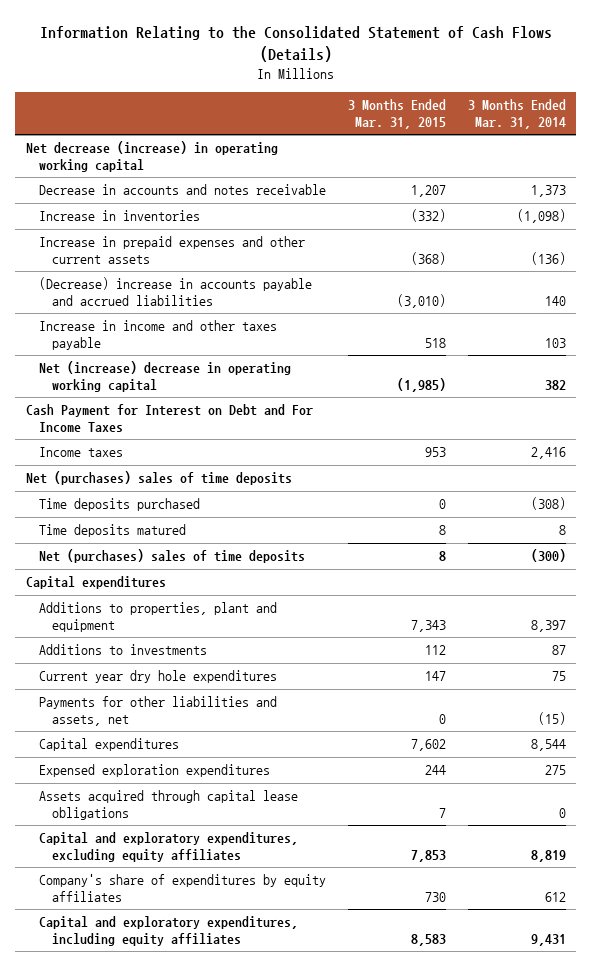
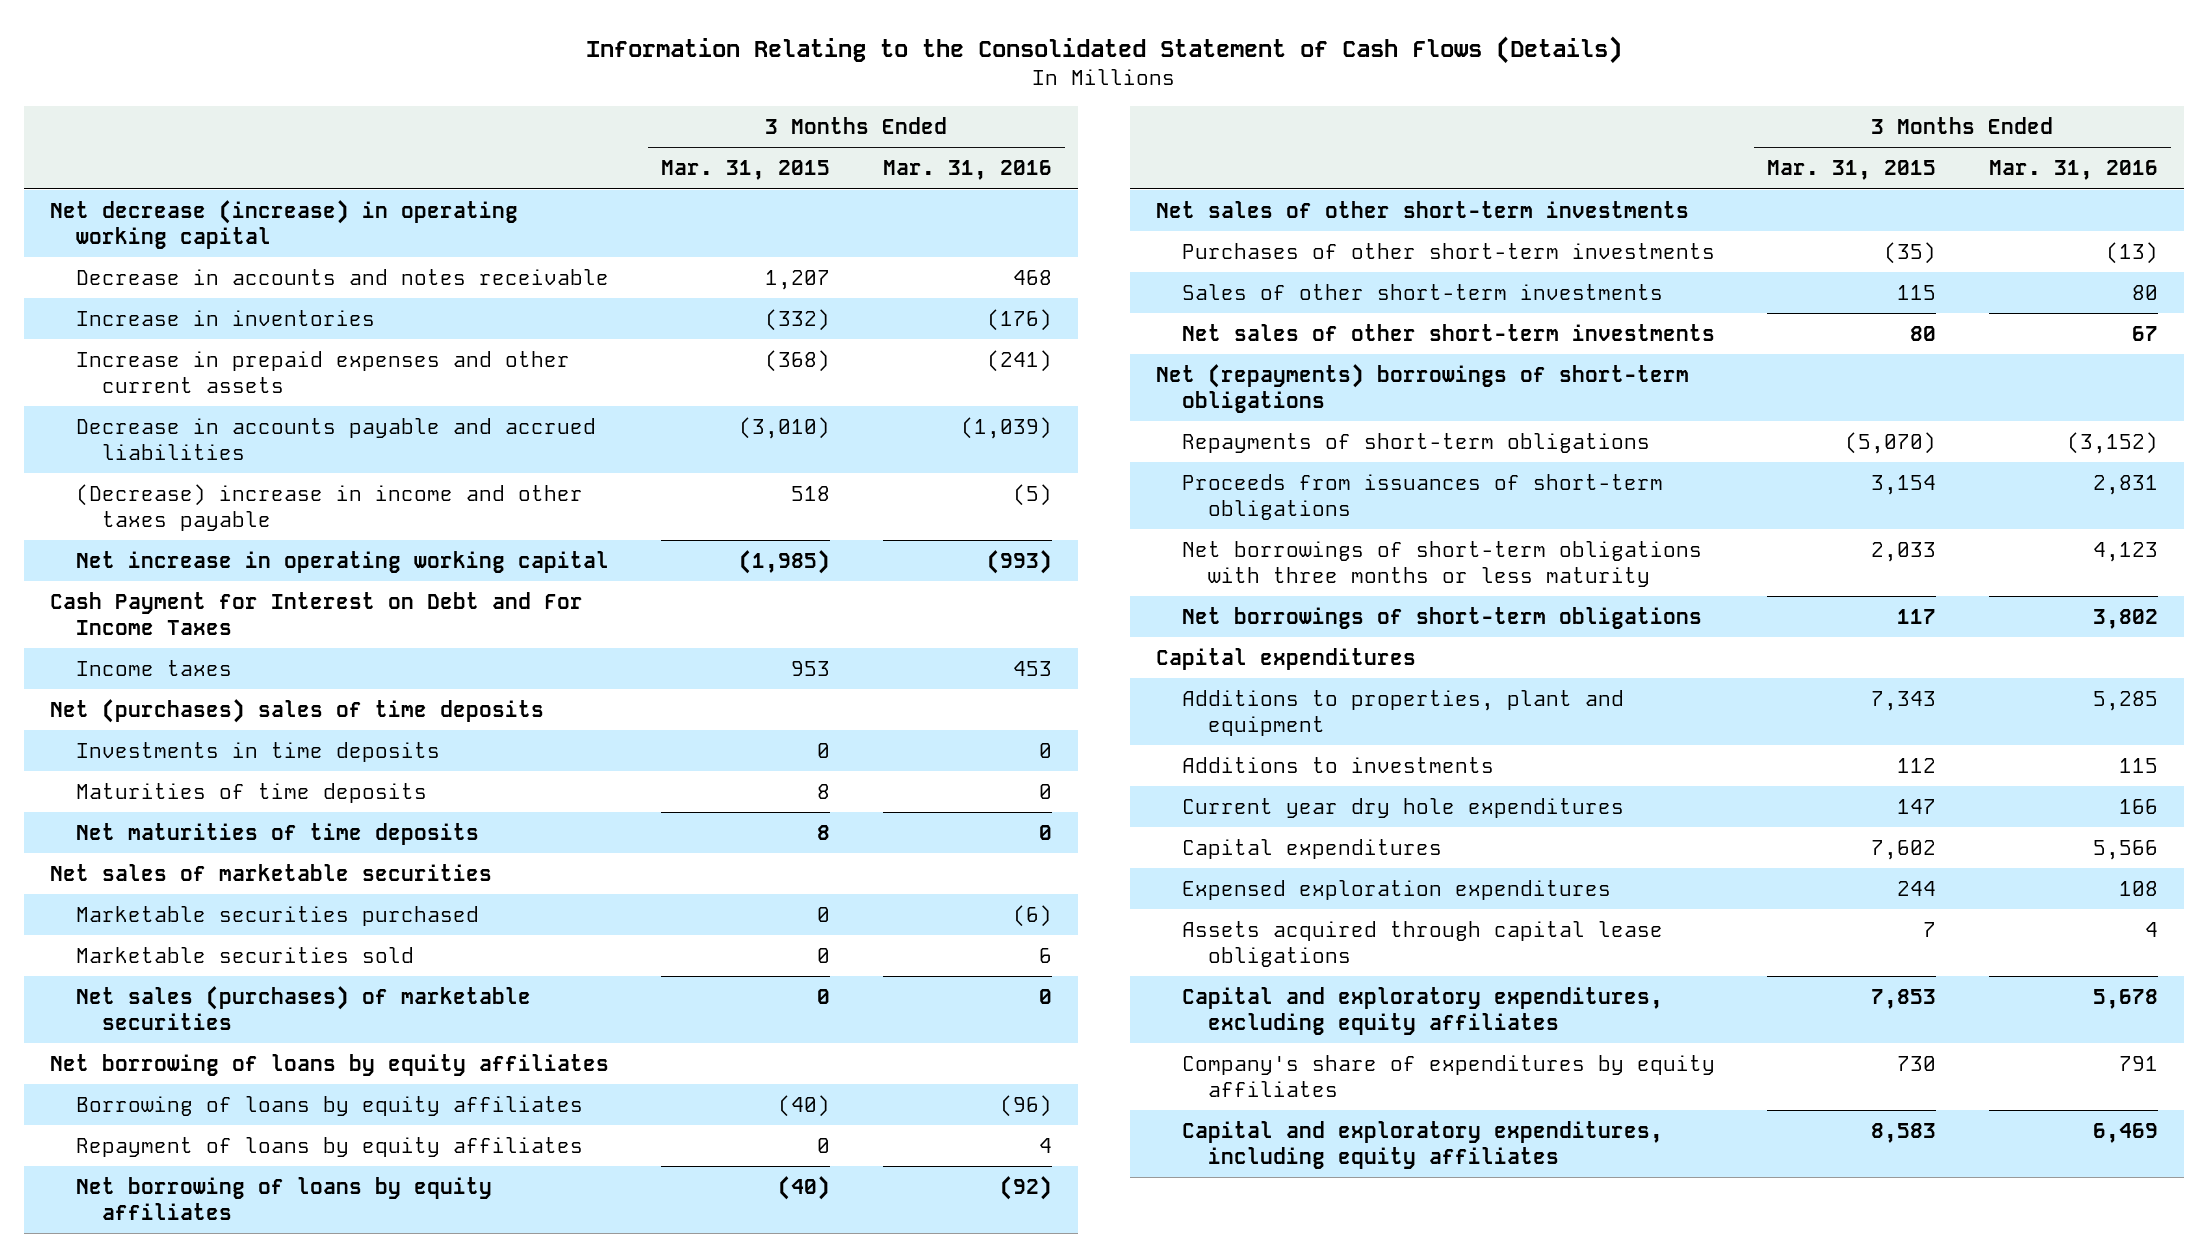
- | 3 Months Ended Mar. 31, 2015 | 3 Months Ended Mar. 31, 2014
+ | 3 Months Ended Mar. 31, 2015 | 3 Months Ended Mar. 31, 2016
- (Decrease) increase in accounts payable and accrued liabilities | (3,010) | 140
- Increase in income and other taxes payable | 518 | 103
- Net (increase) decrease in operating working capital | (1,985) | 382
+ Decrease in accounts payable and accrued liabilities | (3,010) | (1,039)
+ (Decrease) increase in income and other taxes payable | 518 | (5)
+ Net increase in operating working capital | (1,985) | (993)
- Time deposits purchased | 0 | (308)
- Time deposits matured | 8 | 8
- Net (purchases) sales of time deposits | 8 | (300)
+ Investments in time deposits | 0 | 0
+ Maturities of time deposits | 8 | 0
+ Net maturities of time deposits | 8 | 0
+ Net sales of marketable securities
+ Marketable securities purchased | 0 | (6)
+ Marketable securities sold | 0 | 6
+ Net sales (purchases) of marketable securities | 0 | 0
+ Net borrowing of loans by equity affiliates
+ Borrowing of loans by equity affiliates | (40) | (96)
+ Repayment of loans by equity affiliates | 0 | 4
+ Net borrowing of loans by equity affiliates | (40) | (92)
+ Net sales of other short-term investments
+ Purchases of other short-term investments | (35) | (13)
+ Sales of other short-term investments | 115 | 80
+ Net sales of other short-term investments | 80 | 67
+ Net (repayments) borrowings of short-term obligations
+ Repayments of short-term obligations | (5,070) | (3,152)
+ Proceeds from issuances of short-term obligations | 3,154 | 2,831
+ Net borrowings of short-term obligations with three months or less maturity | 2,033 | 4,123
+ Net borrowings of short-term obligations | 117 | 3,802
- Payments for other liabilities and assets, net | 0 | (15)

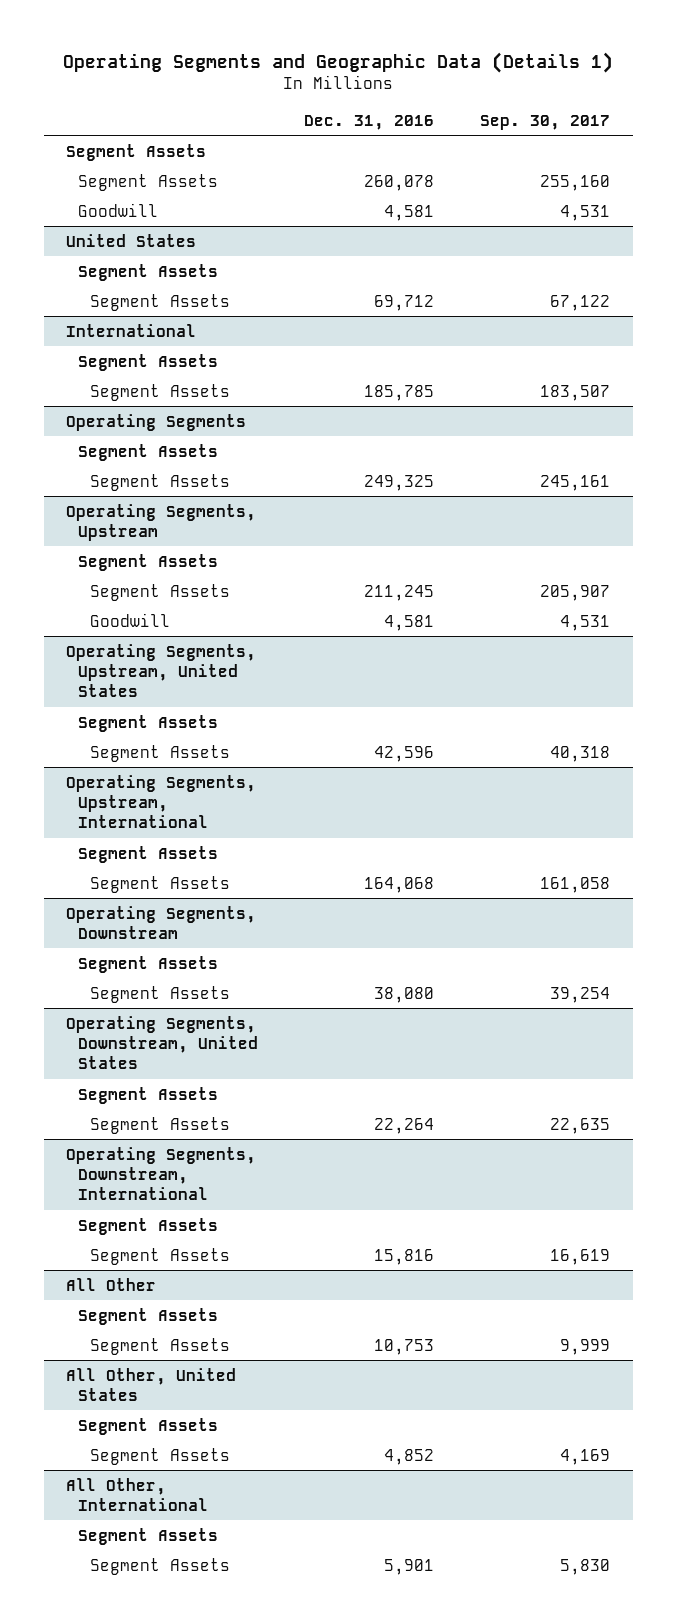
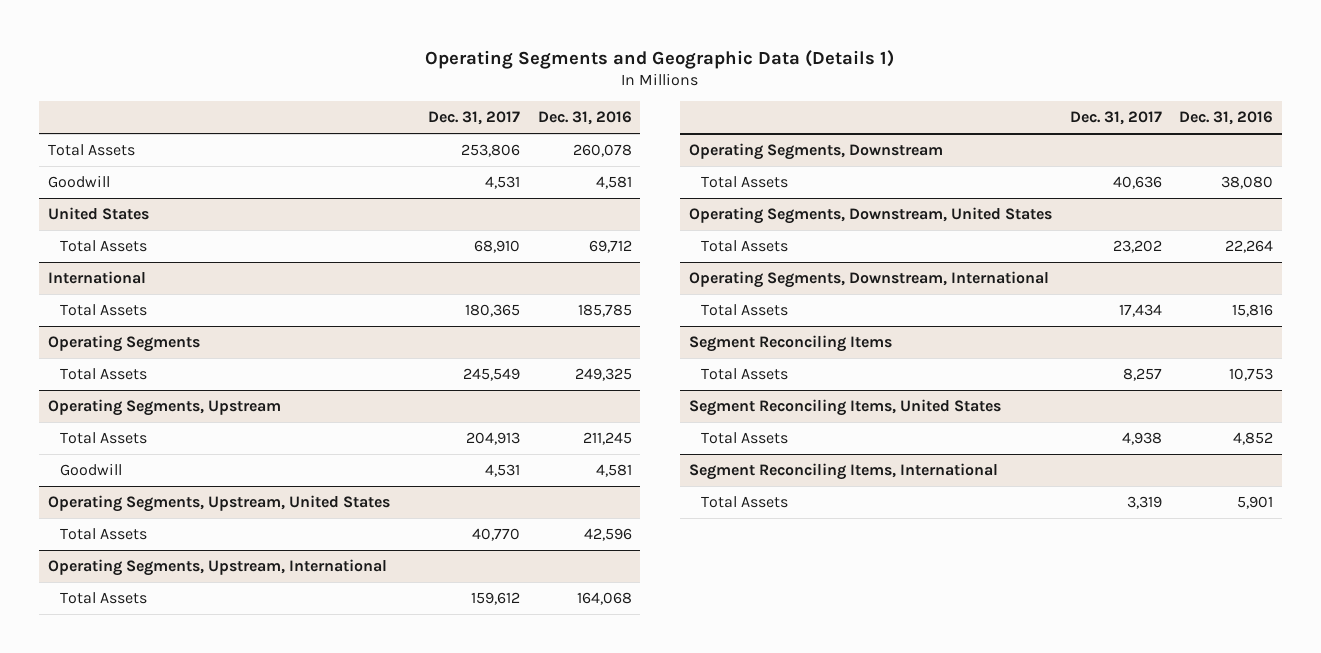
- | Dec. 31, 2016 | Sep. 30, 2017
+ | Dec. 31, 2017 | Dec. 31, 2016
- Segment Assets
- Segment Assets | 260,078 | 255,160
+ Total Assets | 253,806 | 260,078
@ United States
- Segment Assets
- Segment Assets | 69,712 | 67,122
+ Total Assets | 68,910 | 69,712
@ International
- Segment Assets
- Segment Assets | 185,785 | 183,507
+ Total Assets | 180,365 | 185,785
@ Operating Segments
- Segment Assets
- Segment Assets | 249,325 | 245,161
+ Total Assets | 245,549 | 249,325
@ Operating Segments, Upstream
- Segment Assets
- Segment Assets | 211,245 | 205,907
+ Total Assets | 204,913 | 211,245
@ Operating Segments, Upstream, United States
- Segment Assets
- Segment Assets | 42,596 | 40,318
+ Total Assets | 40,770 | 42,596
@ Operating Segments, Upstream, International
- Segment Assets
- Segment Assets | 164,068 | 161,058
+ Total Assets | 159,612 | 164,068
@ Operating Segments, Downstream
- Segment Assets
- Segment Assets | 38,080 | 39,254
+ Total Assets | 40,636 | 38,080
@ Operating Segments, Downstream, United States
- Segment Assets
- Segment Assets | 22,264 | 22,635
+ Total Assets | 23,202 | 22,264
@ Operating Segments, Downstream, International
- Segment Assets
- Segment Assets | 15,816 | 16,619
- All Other
- Segment Assets
- Segment Assets | 10,753 | 9,999
- All Other, United States
- Segment Assets
- Segment Assets | 4,852 | 4,169
- All Other, International
- Segment Assets
- Segment Assets | 5,901 | 5,830
@ Operating Segments, Downstream, International
+ Total Assets | 17,434 | 15,816
+ Segment Reconciling Items
+ Total Assets | 8,257 | 10,753
+ Segment Reconciling Items, United States
+ Total Assets | 4,938 | 4,852
+ Segment Reconciling Items, International
+ Total Assets | 3,319 | 5,901

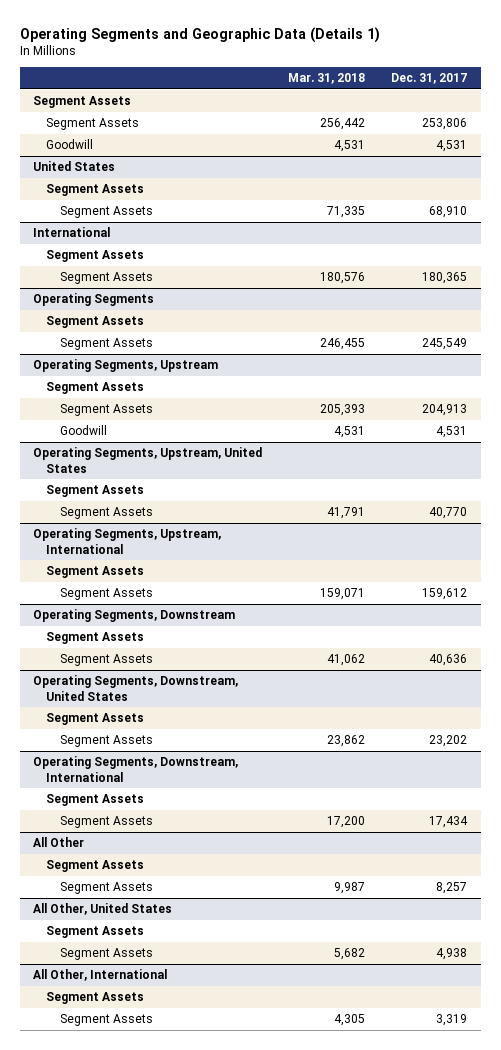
- | Dec. 31, 2017 | Dec. 31, 2016
+ | Mar. 31, 2018 | Dec. 31, 2017
- Total Assets | 253,806 | 260,078
+ Segment Assets
+ Segment Assets | 256,442 | 253,806
@ United States
- Total Assets | 68,910 | 69,712
+ Segment Assets
+ Segment Assets | 71,335 | 68,910
@ International
- Total Assets | 180,365 | 185,785
+ Segment Assets
+ Segment Assets | 180,576 | 180,365
@ Operating Segments
- Total Assets | 245,549 | 249,325
+ Segment Assets
+ Segment Assets | 246,455 | 245,549
@ Operating Segments, Upstream
- Total Assets | 204,913 | 211,245
+ Segment Assets
+ Segment Assets | 205,393 | 204,913
@ Operating Segments, Upstream, United States
- Total Assets | 40,770 | 42,596
+ Segment Assets
+ Segment Assets | 41,791 | 40,770
@ Operating Segments, Upstream, International
- Total Assets | 159,612 | 164,068
+ Segment Assets
+ Segment Assets | 159,071 | 159,612
@ Operating Segments, Downstream
- Total Assets | 40,636 | 38,080
+ Segment Assets
+ Segment Assets | 41,062 | 40,636
@ Operating Segments, Downstream, United States
- Total Assets | 23,202 | 22,264
+ Segment Assets
+ Segment Assets | 23,862 | 23,202
@ Operating Segments, Downstream, International
- Total Assets | 17,434 | 15,816
- Segment Reconciling Items
- Total Assets | 8,257 | 10,753
- Segment Reconciling Items, United States
- Total Assets | 4,938 | 4,852
- Segment Reconciling Items, International
- Total Assets | 3,319 | 5,901
@ Operating Segments, Downstream, International
+ Segment Assets
+ Segment Assets | 17,200 | 17,434
+ All Other
+ Segment Assets
+ Segment Assets | 9,987 | 8,257
+ All Other, United States
+ Segment Assets
+ Segment Assets | 5,682 | 4,938
+ All Other, International
+ Segment Assets
+ Segment Assets | 4,305 | 3,319

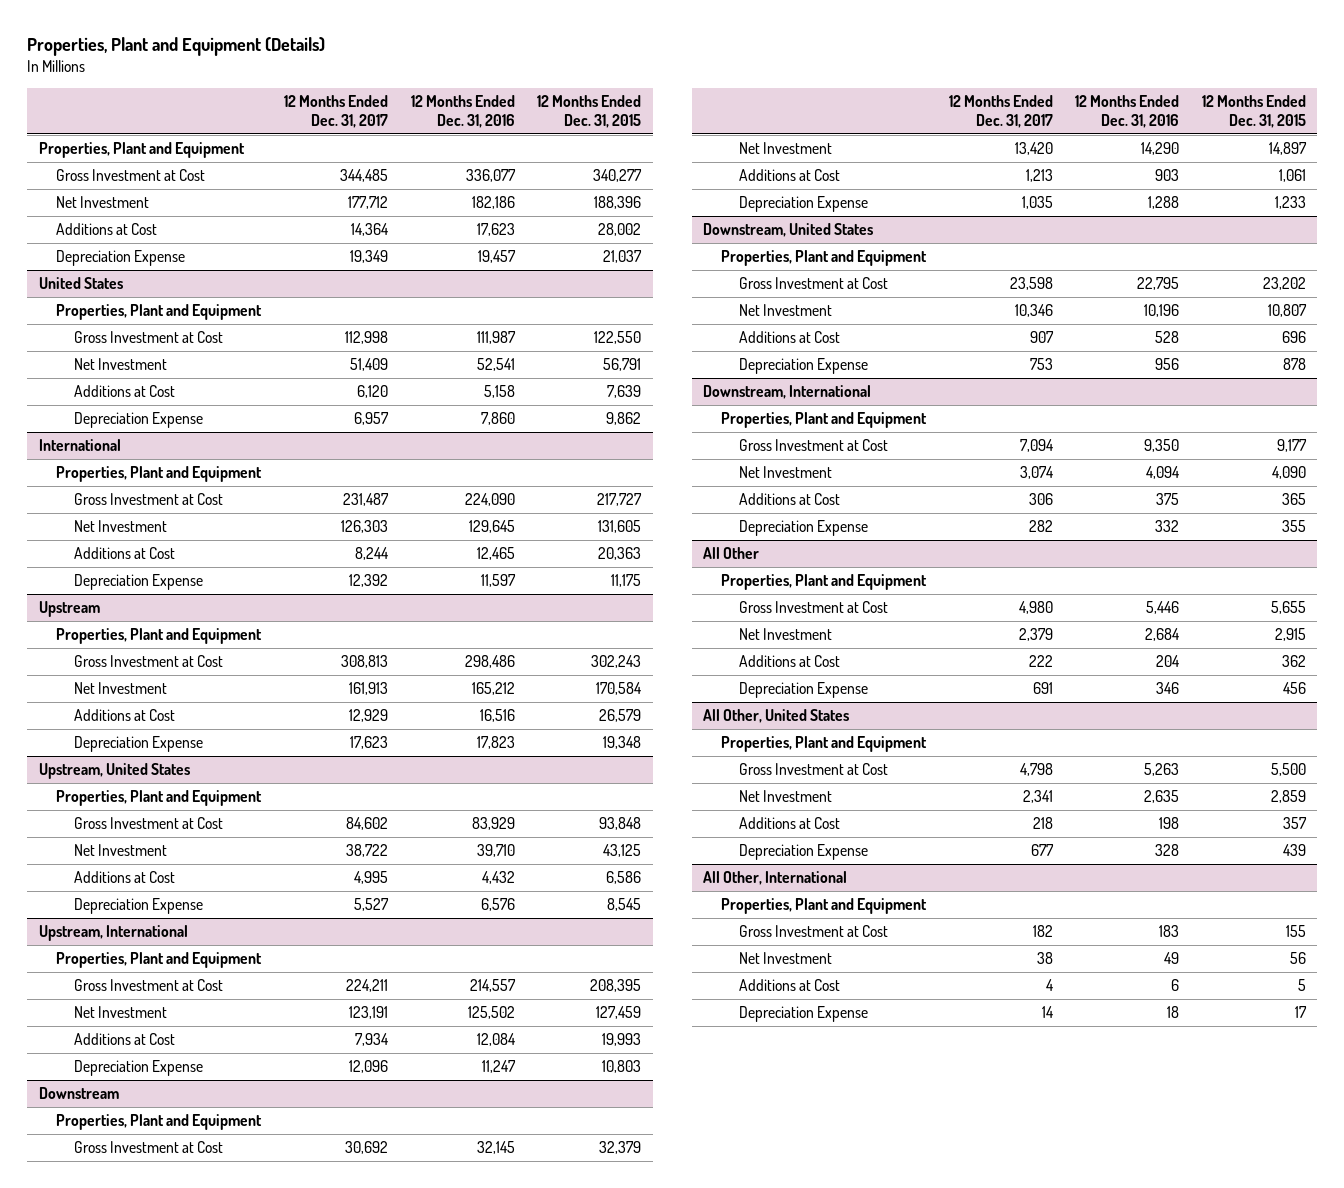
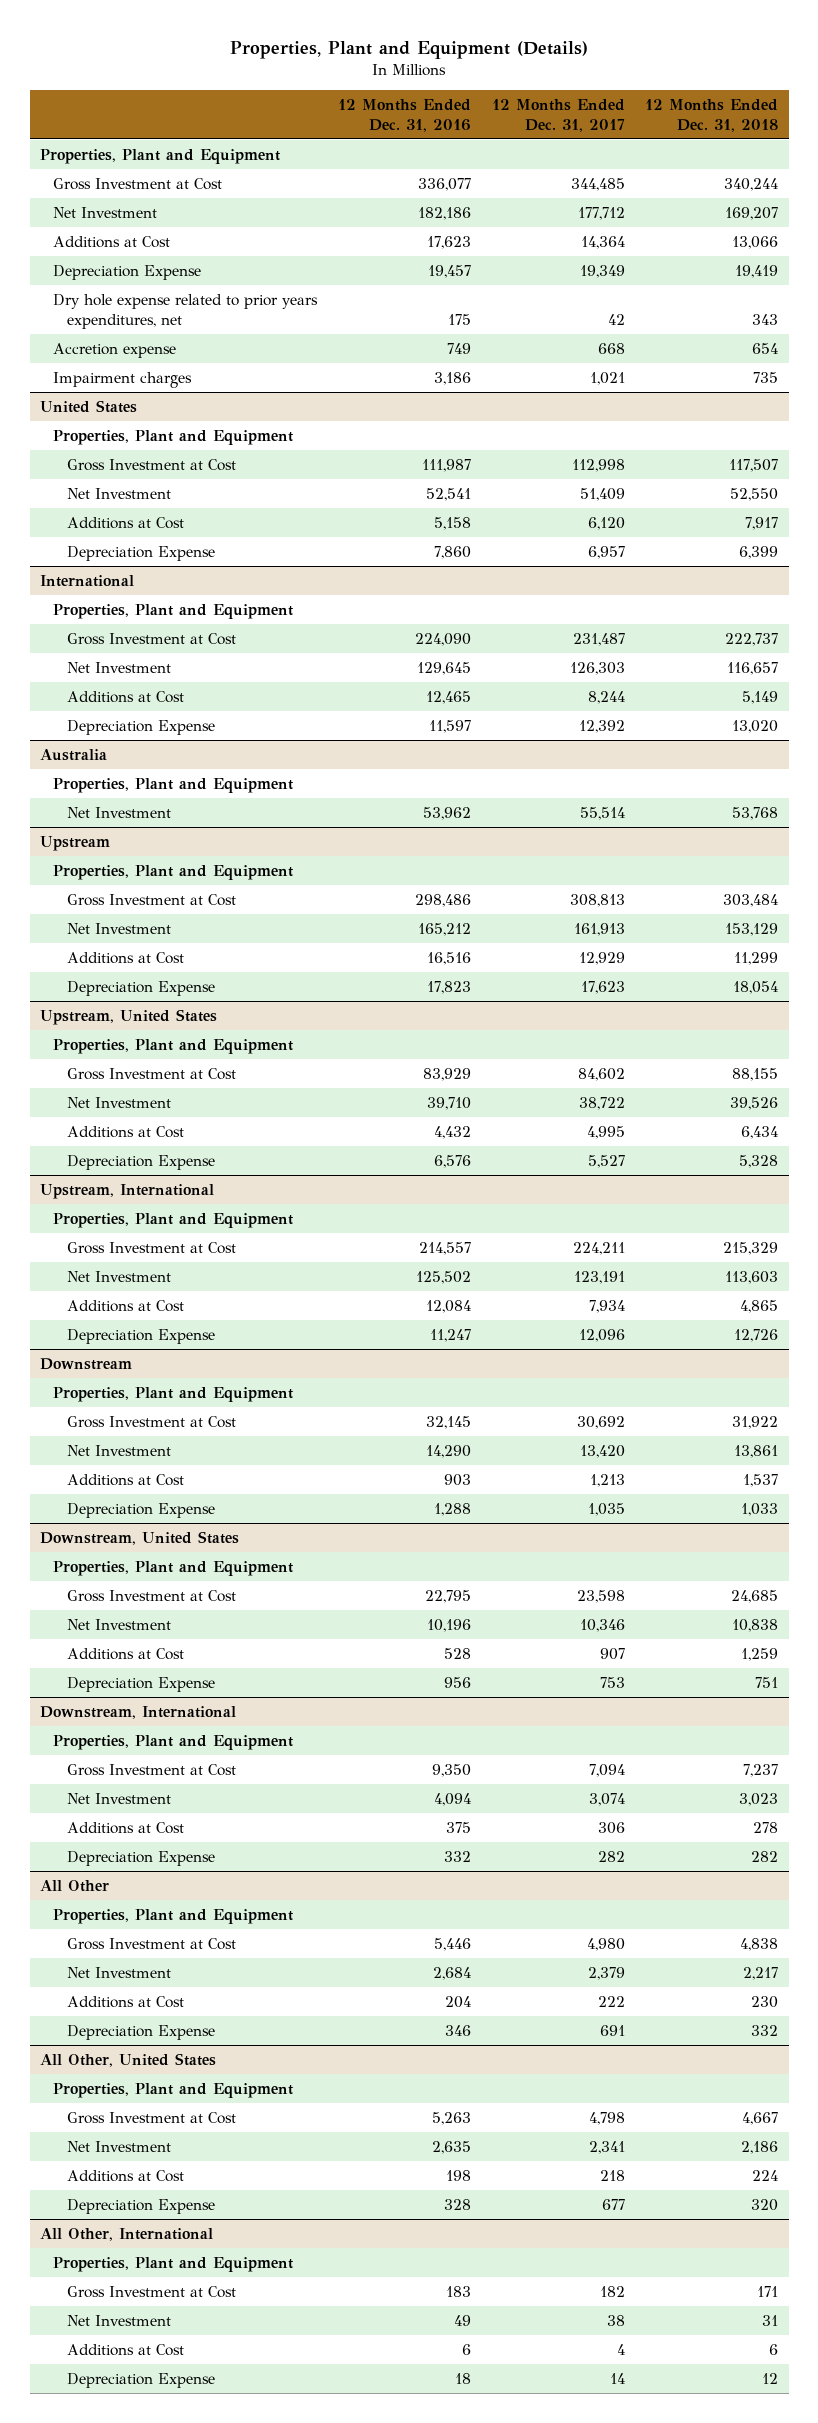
- | 12 Months Ended Dec. 31, 2017 | 12 Months Ended Dec. 31, 2016 | 12 Months Ended Dec. 31, 2015
+ | 12 Months Ended Dec. 31, 2016 | 12 Months Ended Dec. 31, 2017 | 12 Months Ended Dec. 31, 2018
+ Dry hole expense related to prior years expenditures, net | 175 | 42 | 343
+ Accretion expense | 749 | 668 | 654
+ Impairment charges | 3,186 | 1,021 | 735
+ Australia
+ Properties, Plant and Equipment
+ Net Investment | 53,962 | 55,514 | 53,768

